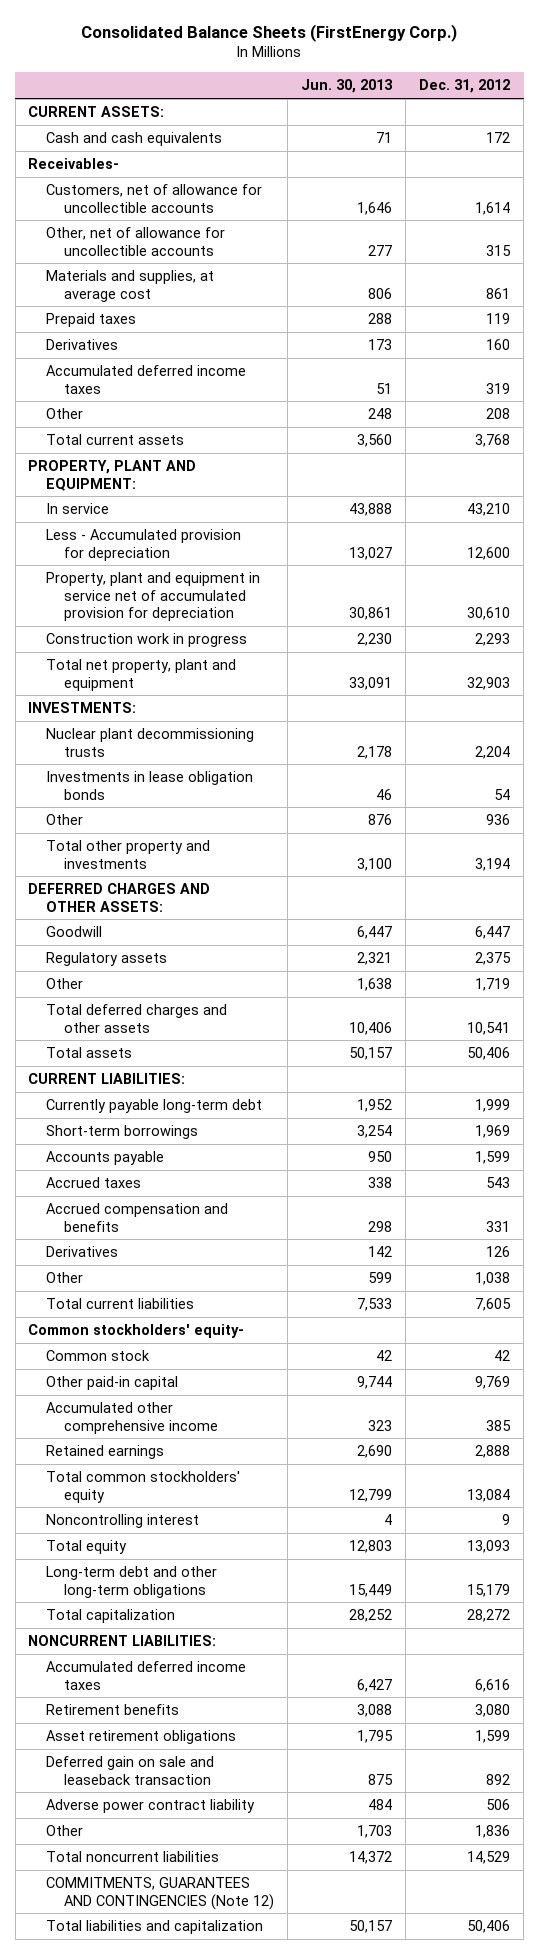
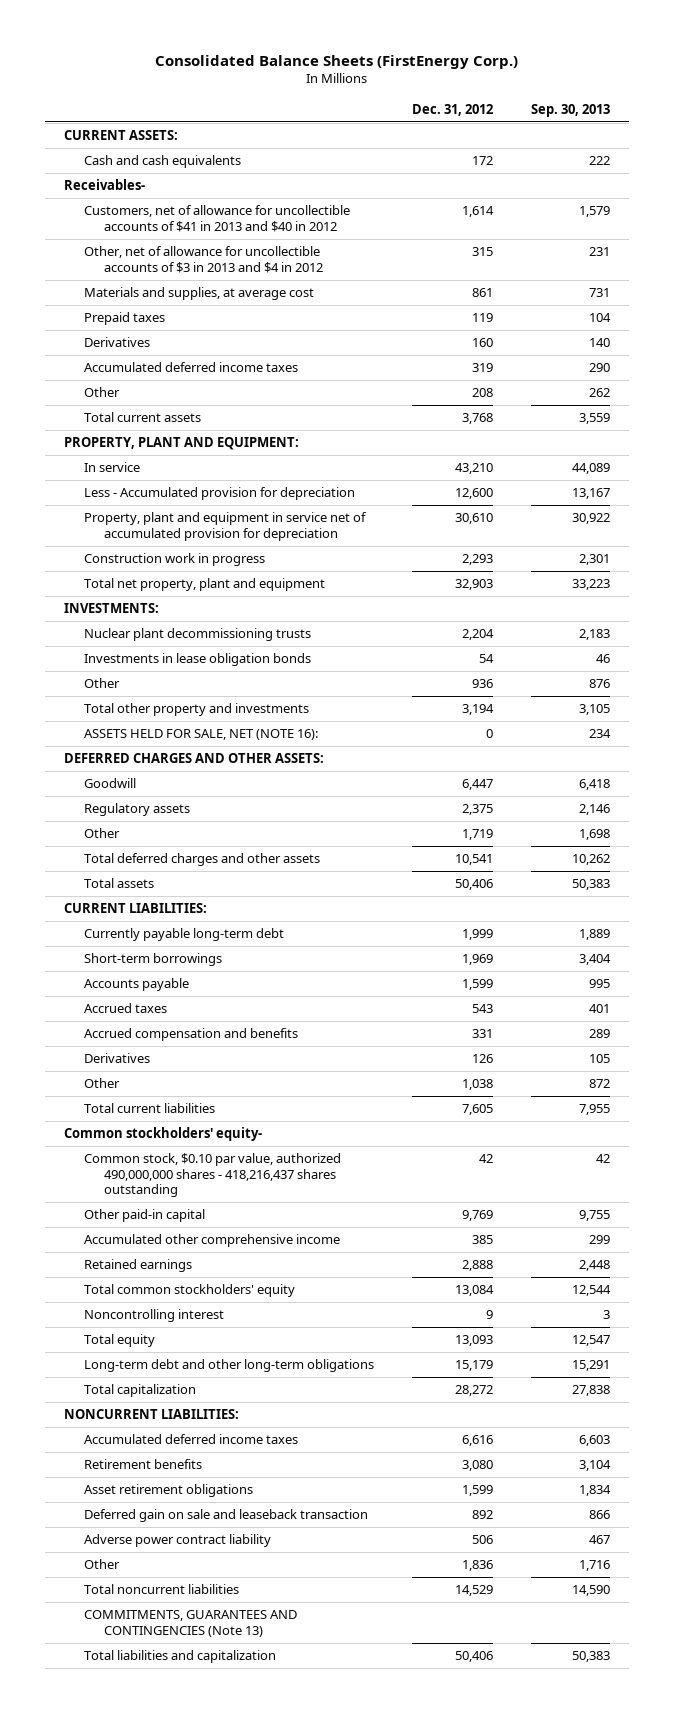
- | Jun. 30, 2013 | Dec. 31, 2012
+ | Dec. 31, 2012 | Sep. 30, 2013
- Customers, net of allowance for uncollectible accounts | 1,646 | 1,614
- Other, net of allowance for uncollectible accounts | 277 | 315
+ Customers, net of allowance for uncollectible accounts of $41 in 2013 and $40 in 2012 | 1,614 | 1,579
+ Other, net of allowance for uncollectible accounts of $3 in 2013 and $4 in 2012 | 315 | 231
+ ASSETS HELD FOR SALE, NET (NOTE 16): | 0 | 234
- Common stock | 42 | 42
+ Common stock, $0.10 par value, authorized 490,000,000 shares - 418,216,437 shares outstanding | 42 | 42
- COMMITMENTS, GUARANTEES AND CONTINGENCIES (Note 12)
+ COMMITMENTS, GUARANTEES AND CONTINGENCIES (Note 13)

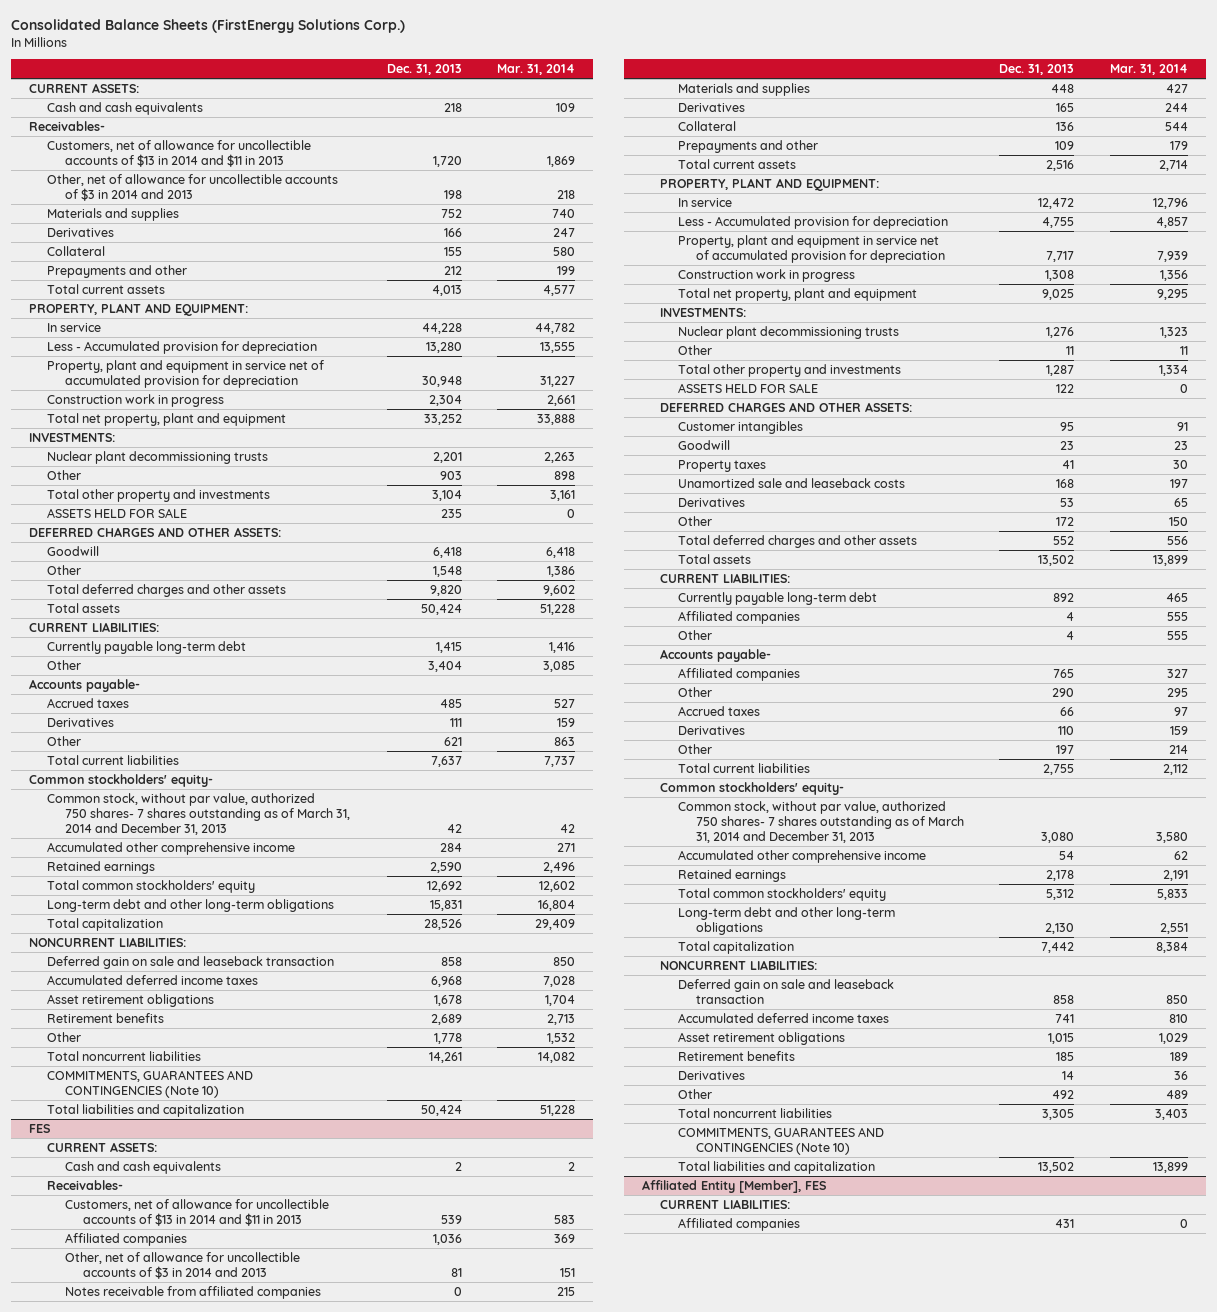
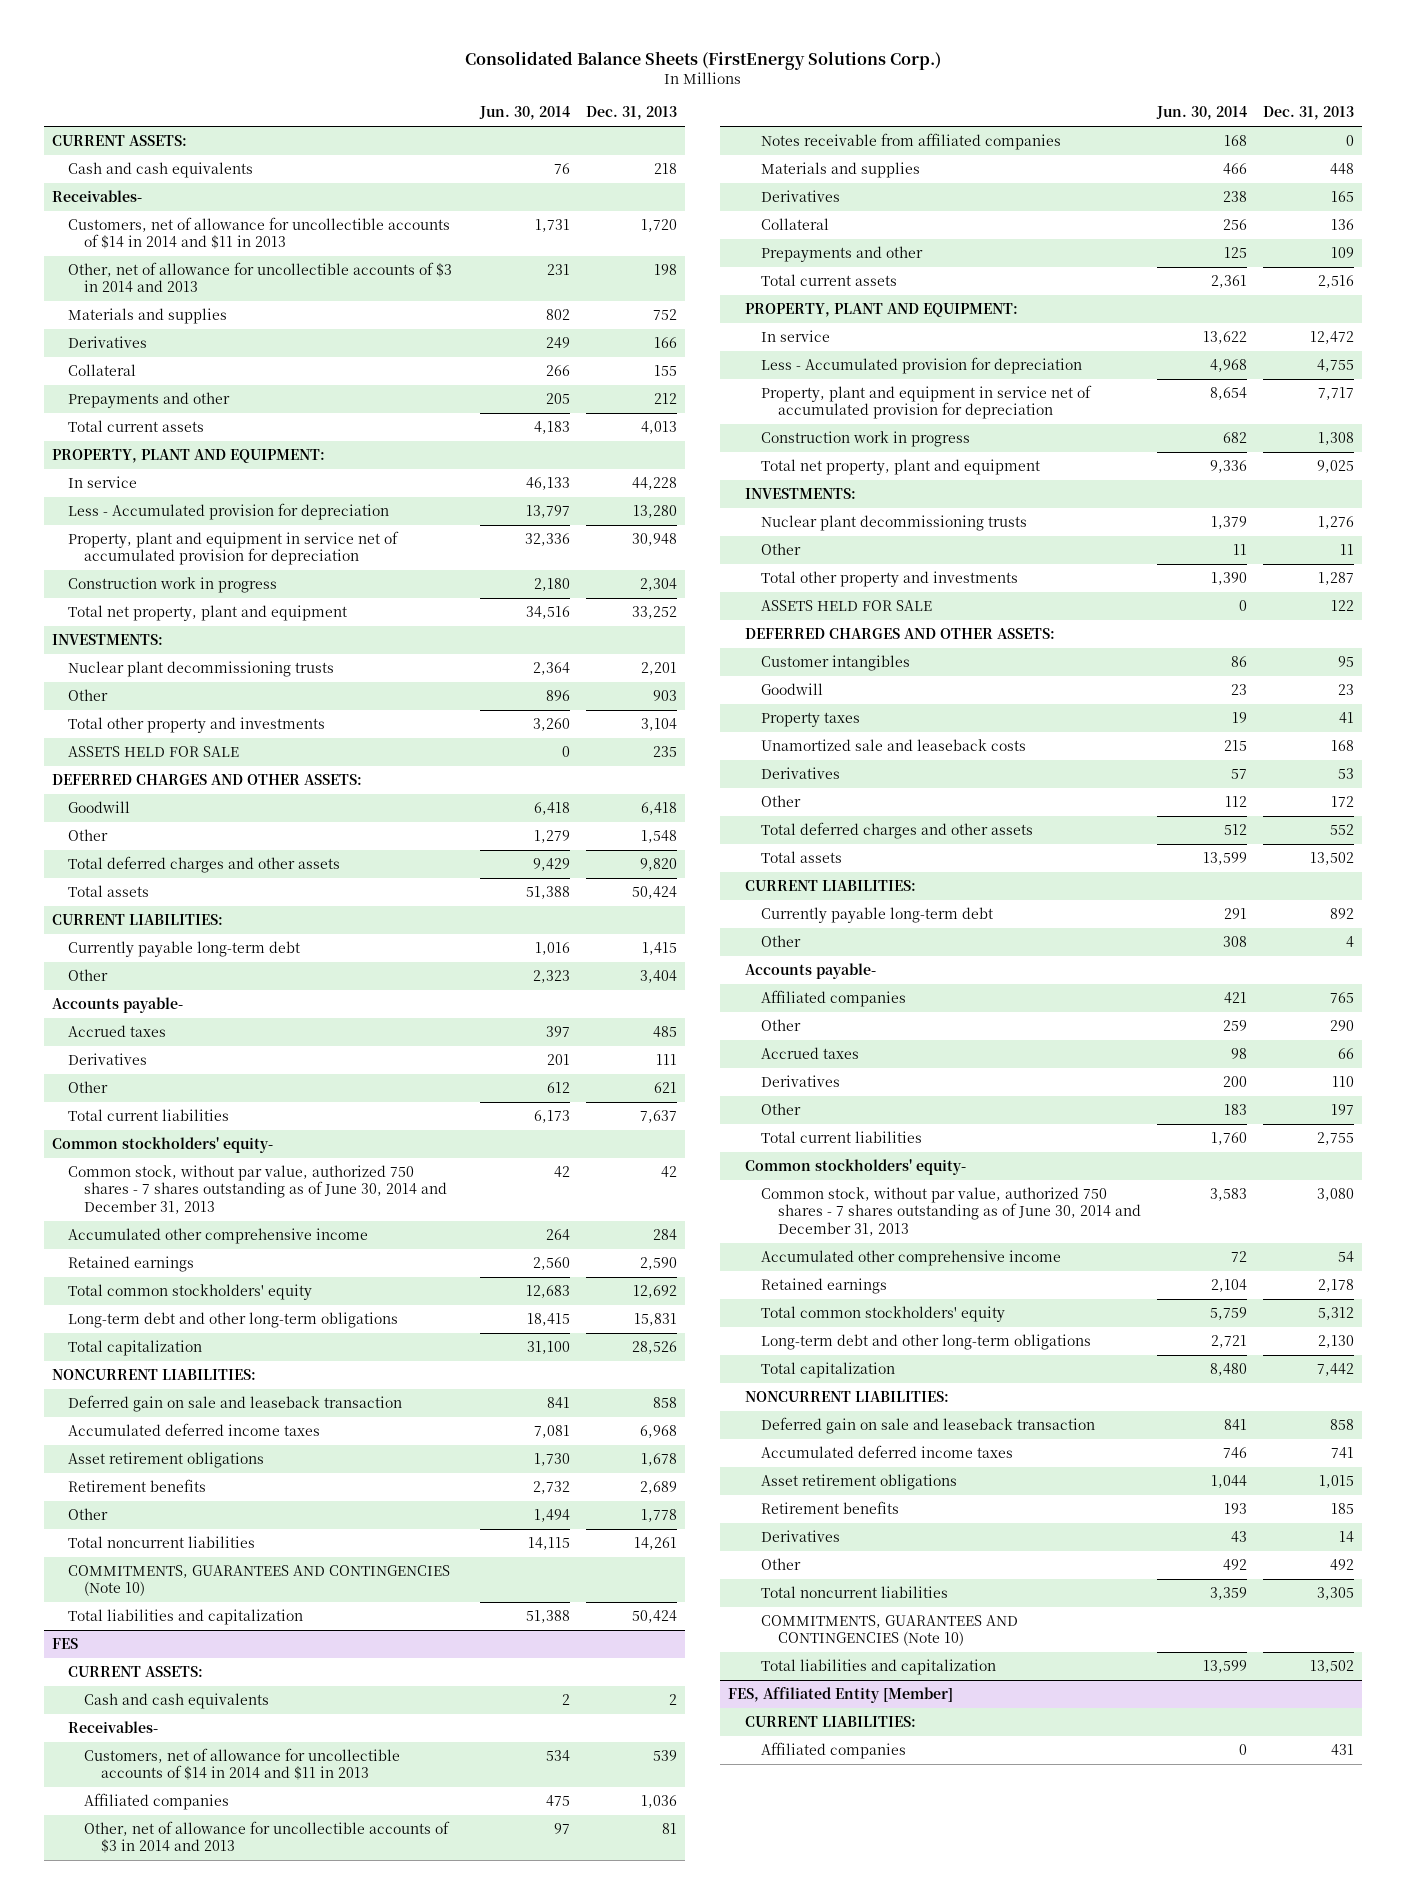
- | Dec. 31, 2013 | Mar. 31, 2014
+ | Jun. 30, 2014 | Dec. 31, 2013
- Customers, net of allowance for uncollectible accounts of $13 in 2014 and $11 in 2013 | 1,720 | 1,869
+ Customers, net of allowance for uncollectible accounts of $14 in 2014 and $11 in 2013 | 1,731 | 1,720
- Common stock, without par value, authorized 750 shares- 7 shares outstanding as of March 31, 2014 and December 31, 2013 | 42 | 42
+ Common stock, without par value, authorized 750 shares - 7 shares outstanding as of June 30, 2014 and December 31, 2013 | 42 | 42
@ FES
- Customers, net of allowance for uncollectible accounts of $13 in 2014 and $11 in 2013 | 539 | 583
+ Customers, net of allowance for uncollectible accounts of $14 in 2014 and $11 in 2013 | 534 | 539
- Affiliated companies | 4 | 555
- Common stock, without par value, authorized 750 shares- 7 shares outstanding as of March 31, 2014 and December 31, 2013 | 3,080 | 3,580
+ Common stock, without par value, authorized 750 shares - 7 shares outstanding as of June 30, 2014 and December 31, 2013 | 3,583 | 3,080
- Affiliated Entity [Member], FES
+ FES, Affiliated Entity [Member]

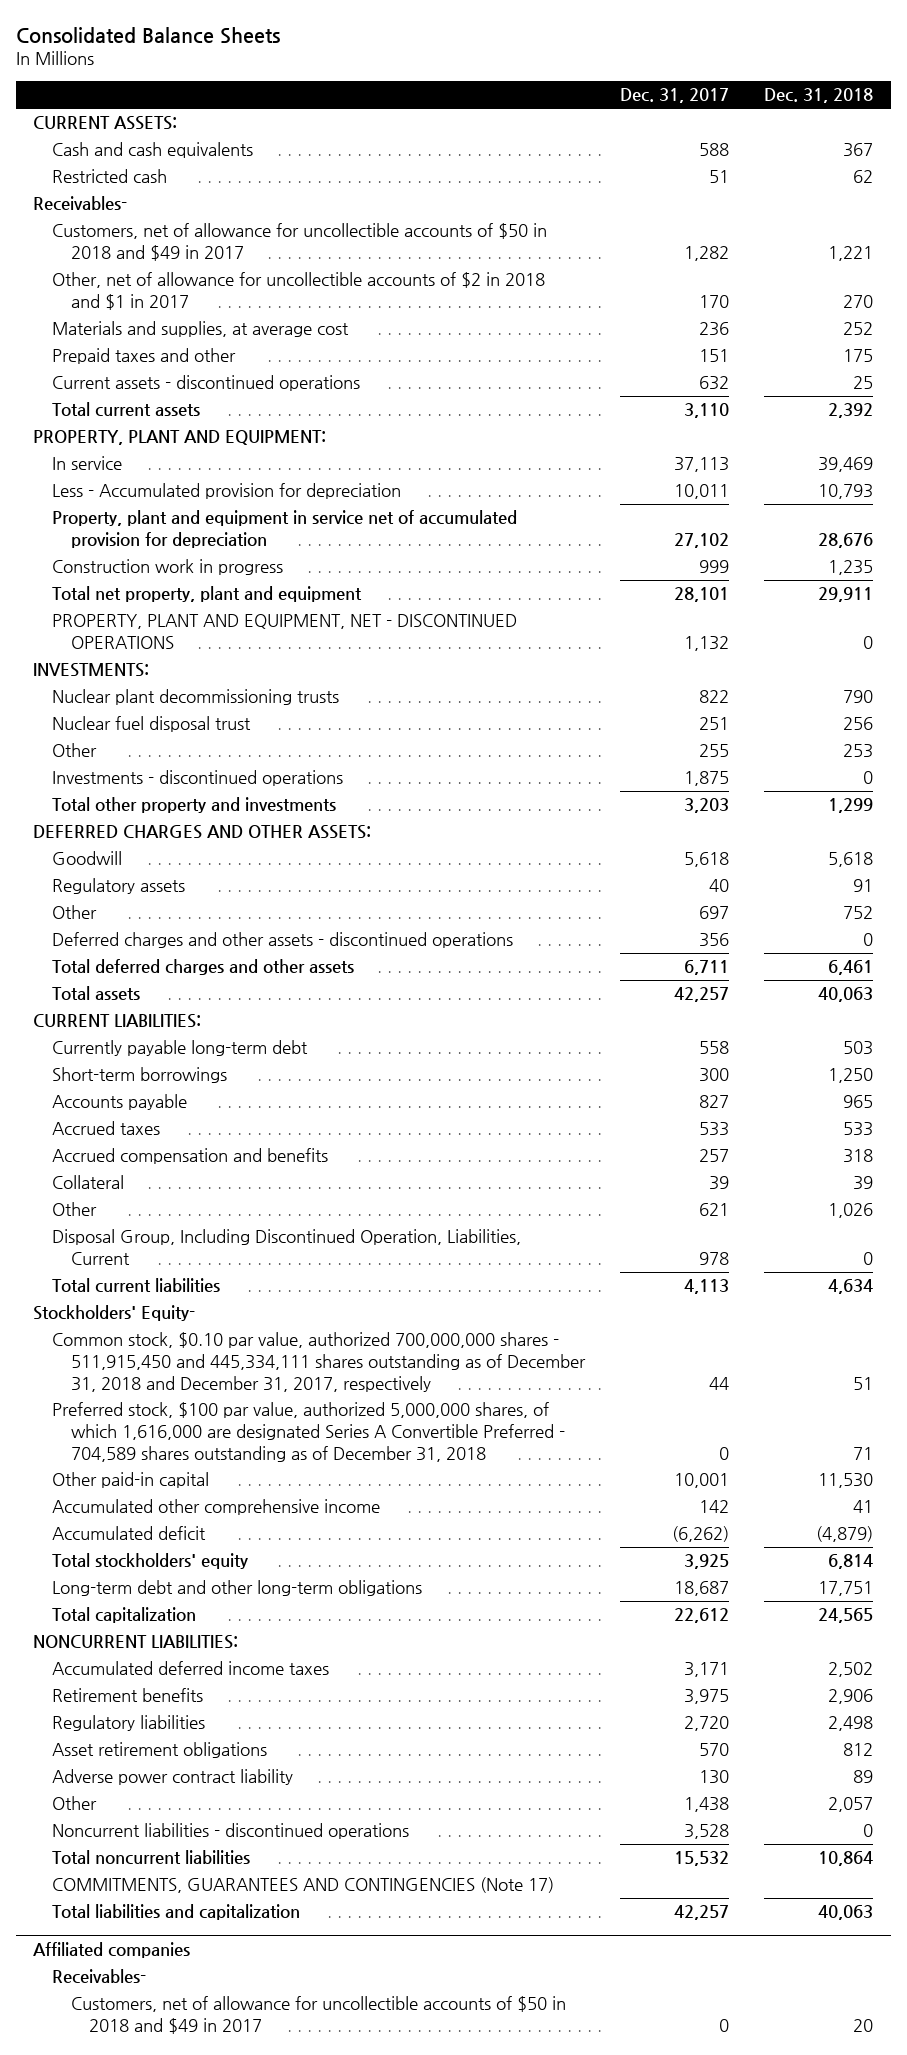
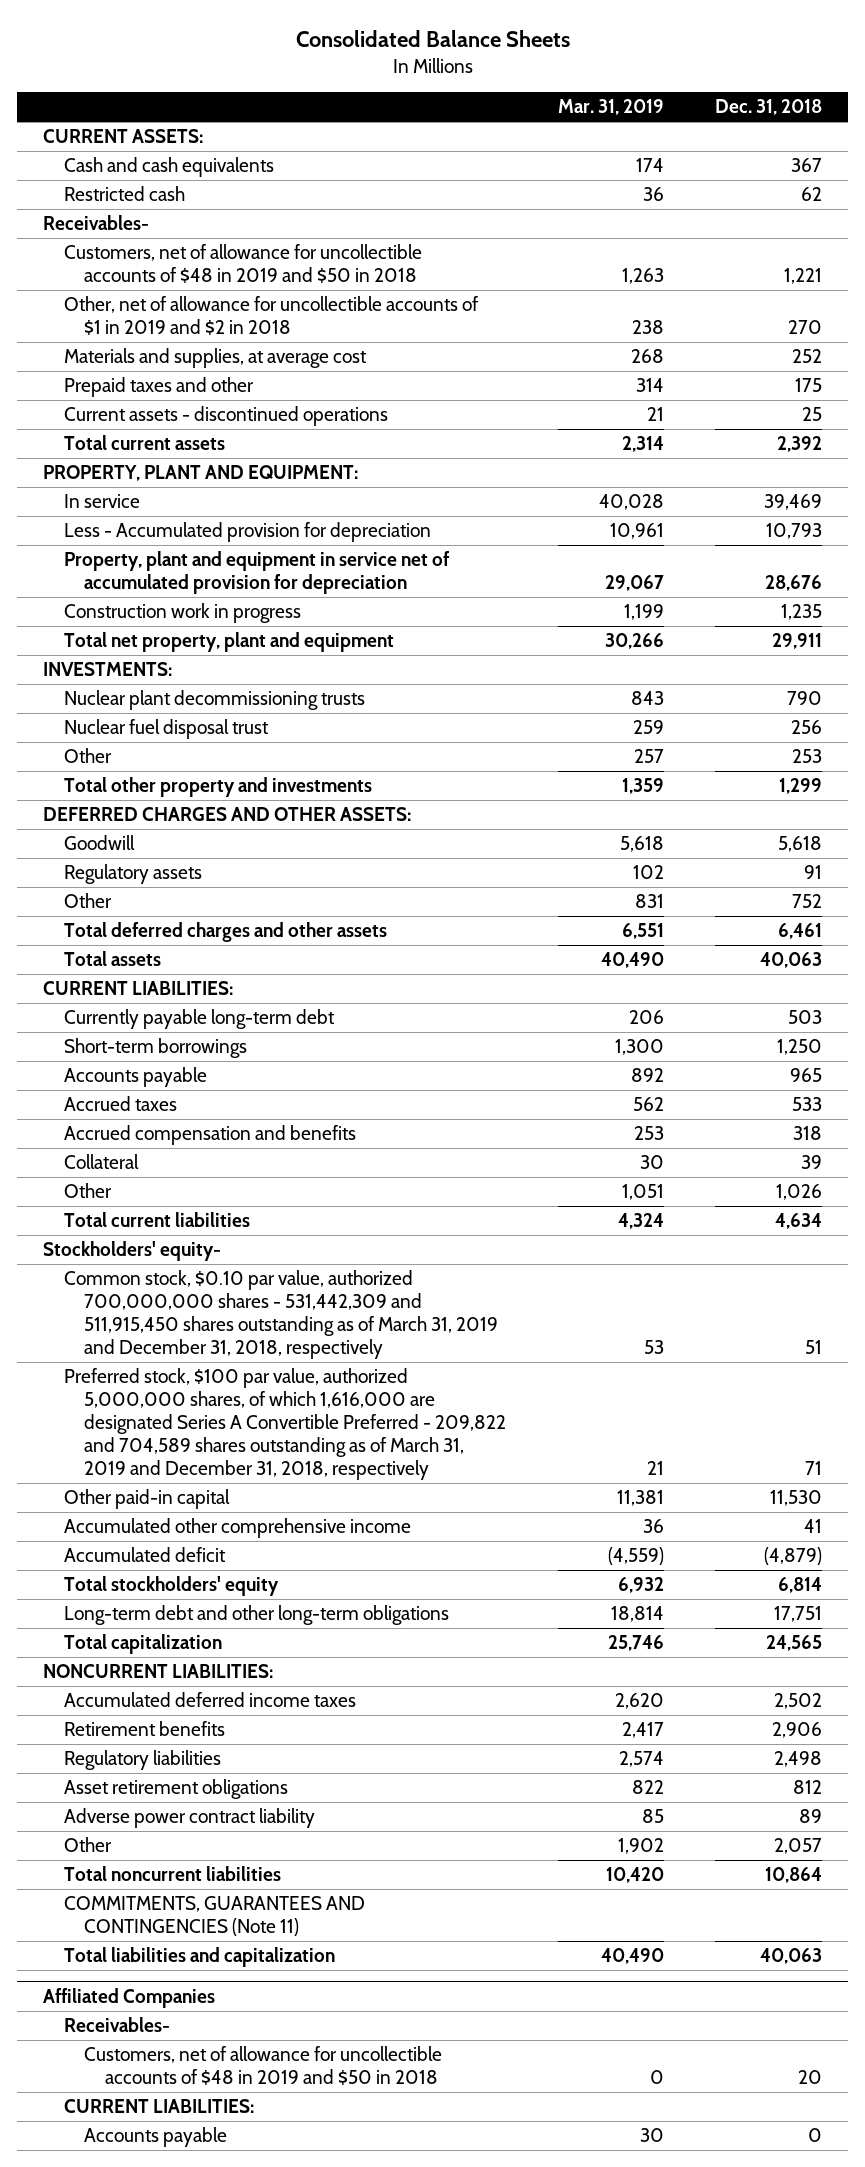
- | Dec. 31, 2017 | Dec. 31, 2018
+ | Mar. 31, 2019 | Dec. 31, 2018
- Customers, net of allowance for uncollectible accounts of $50 in 2018 and $49 in 2017 | 1,282 | 1,221
- Other, net of allowance for uncollectible accounts of $2 in 2018 and $1 in 2017 | 170 | 270
+ Customers, net of allowance for uncollectible accounts of $48 in 2019 and $50 in 2018 | 1,263 | 1,221
+ Other, net of allowance for uncollectible accounts of $1 in 2019 and $2 in 2018 | 238 | 270
- PROPERTY, PLANT AND EQUIPMENT, NET - DISCONTINUED OPERATIONS | 1,132 | 0
- Investments - discontinued operations | 1,875 | 0
- Deferred charges and other assets - discontinued operations | 356 | 0
- Disposal Group, Including Discontinued Operation, Liabilities, Current | 978 | 0
- Stockholders' Equity-
- Common stock, $0.10 par value, authorized 700,000,000 shares - 511,915,450 and 445,334,111 shares outstanding as of December 31, 2018 and December 31, 2017, respectively | 44 | 51
- Preferred stock, $100 par value, authorized 5,000,000 shares, of which 1,616,000 are designated Series A Convertible Preferred - 704,589 shares outstanding as of December 31, 2018 | 0 | 71
+ Stockholders' equity-
+ Common stock, $0.10 par value, authorized 700,000,000 shares - 531,442,309 and 511,915,450 shares outstanding as of March 31, 2019 and December 31, 2018, respectively | 53 | 51
+ Preferred stock, $100 par value, authorized 5,000,000 shares, of which 1,616,000 are designated Series A Convertible Preferred - 209,822 and 704,589 shares outstanding as of March 31, 2019 and December 31, 2018, respectively | 21 | 71
- Noncurrent liabilities - discontinued operations | 3,528 | 0
- COMMITMENTS, GUARANTEES AND CONTINGENCIES (Note 17)
+ COMMITMENTS, GUARANTEES AND CONTINGENCIES (Note 11)
- Affiliated companies
+ Affiliated Companies
- Customers, net of allowance for uncollectible accounts of $50 in 2018 and $49 in 2017 | 0 | 20
+ Customers, net of allowance for uncollectible accounts of $48 in 2019 and $50 in 2018 | 0 | 20
+ CURRENT LIABILITIES:
+ Accounts payable | 30 | 0

